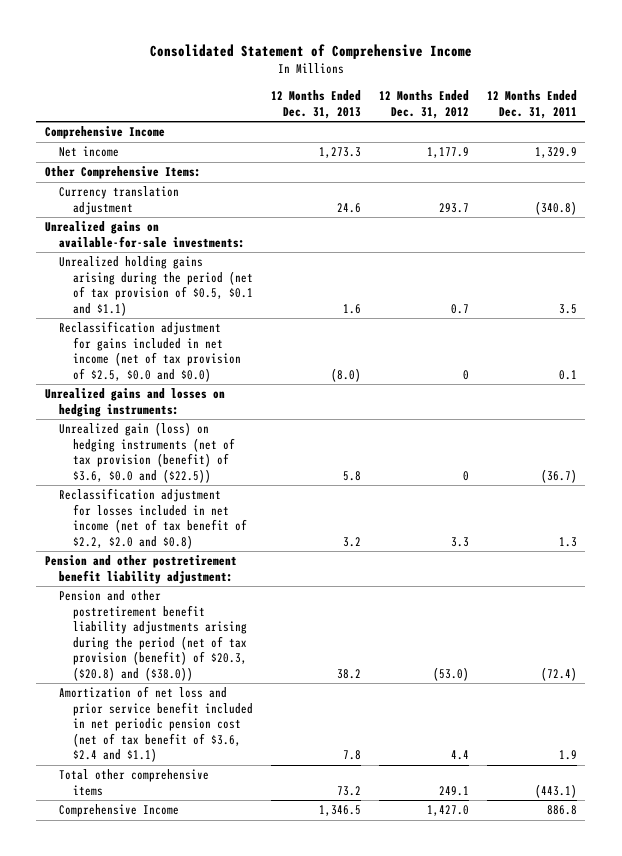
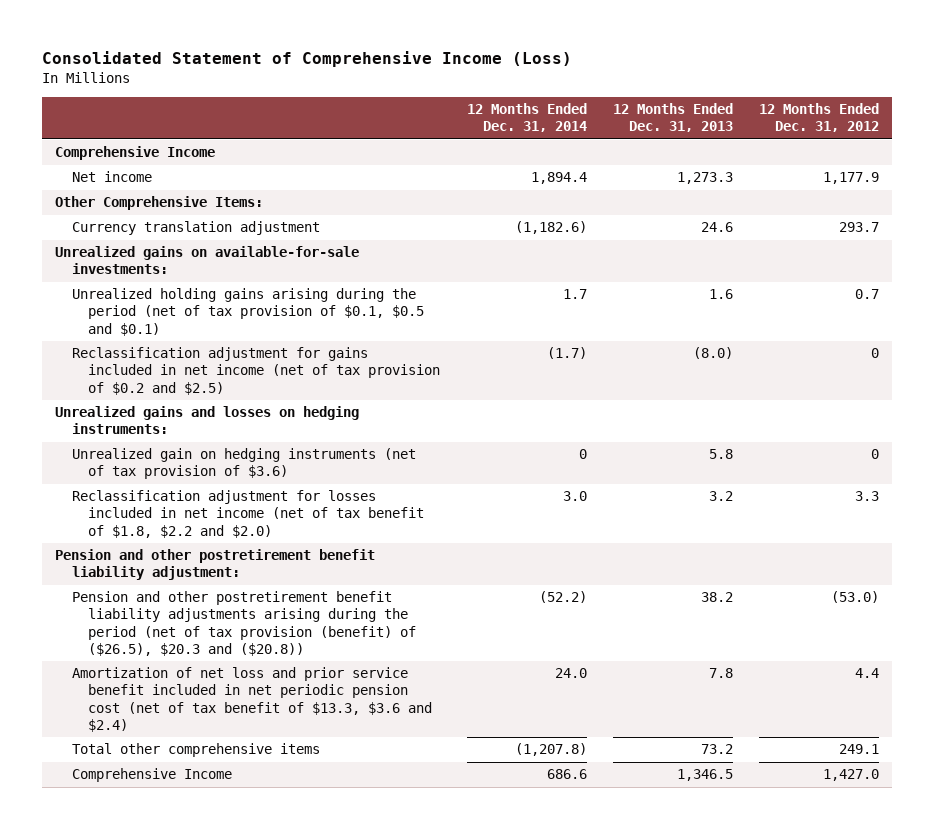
- Consolidated Statement of Comprehensive Income
+ Consolidated Statement of Comprehensive Income (Loss)
- | 12 Months Ended Dec. 31, 2013 | 12 Months Ended Dec. 31, 2012 | 12 Months Ended Dec. 31, 2011
+ | 12 Months Ended Dec. 31, 2014 | 12 Months Ended Dec. 31, 2013 | 12 Months Ended Dec. 31, 2012
- Unrealized holding gains arising during the period (net of tax provision of $0.5, $0.1 and $1.1) | 1.6 | 0.7 | 3.5
- Reclassification adjustment for gains included in net income (net of tax provision of $2.5, $0.0 and $0.0) | (8.0) | 0 | 0.1
+ Unrealized holding gains arising during the period (net of tax provision of $0.1, $0.5 and $0.1) | 1.7 | 1.6 | 0.7
+ Reclassification adjustment for gains included in net income (net of tax provision of $0.2 and $2.5) | (1.7) | (8.0) | 0
- Unrealized gain (loss) on hedging instruments (net of tax provision (benefit) of $3.6, $0.0 and ($22.5)) | 5.8 | 0 | (36.7)
- Reclassification adjustment for losses included in net income (net of tax benefit of $2.2, $2.0 and $0.8) | 3.2 | 3.3 | 1.3
+ Unrealized gain on hedging instruments (net of tax provision of $3.6) | 0 | 5.8 | 0
+ Reclassification adjustment for losses included in net income (net of tax benefit of $1.8, $2.2 and $2.0) | 3.0 | 3.2 | 3.3
- Pension and other postretirement benefit liability adjustments arising during the period (net of tax provision (benefit) of $20.3, ($20.8) and ($38.0)) | 38.2 | (53.0) | (72.4)
- Amortization of net loss and prior service benefit included in net periodic pension cost (net of tax benefit of $3.6, $2.4 and $1.1) | 7.8 | 4.4 | 1.9
+ Pension and other postretirement benefit liability adjustments arising during the period (net of tax provision (benefit) of ($26.5), $20.3 and ($20.8)) | (52.2) | 38.2 | (53.0)
+ Amortization of net loss and prior service benefit included in net periodic pension cost (net of tax benefit of $13.3, $3.6 and $2.4) | 24.0 | 7.8 | 4.4

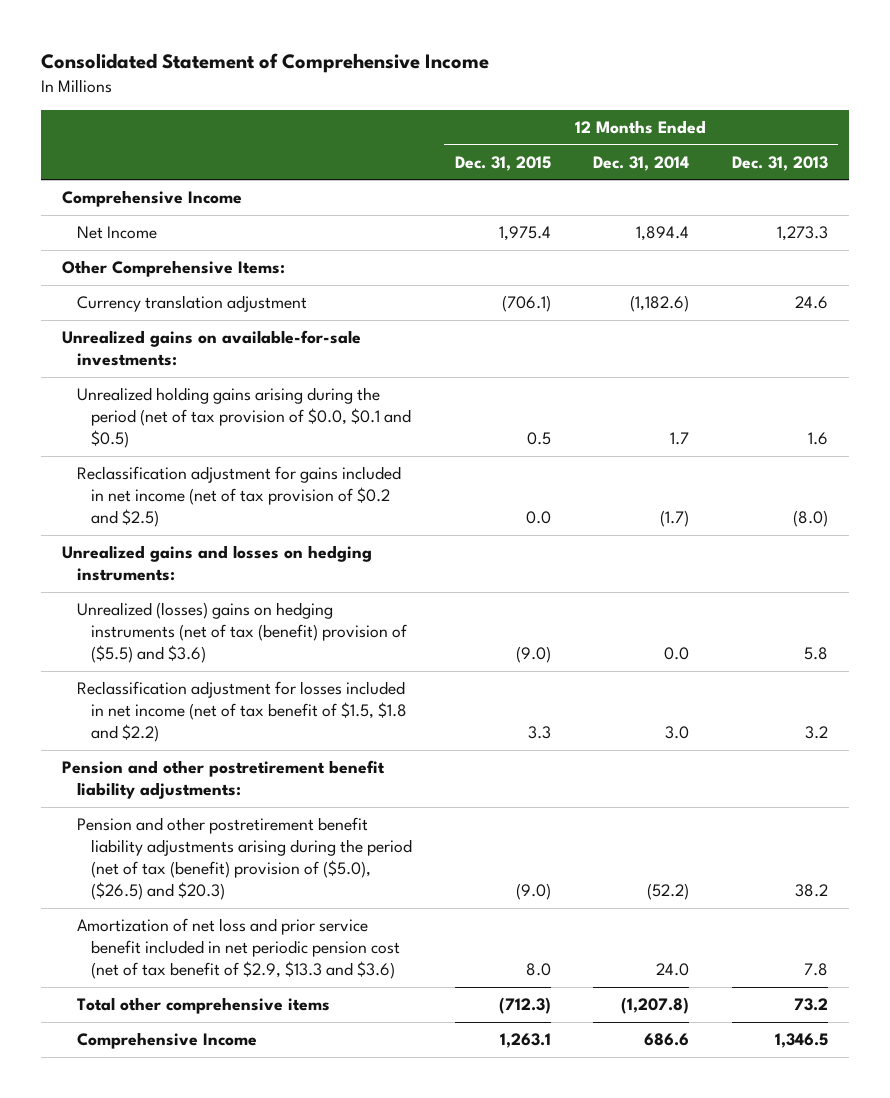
- Consolidated Statement of Comprehensive Income (Loss)
+ Consolidated Statement of Comprehensive Income
- | 12 Months Ended Dec. 31, 2014 | 12 Months Ended Dec. 31, 2013 | 12 Months Ended Dec. 31, 2012
+ | 12 Months Ended Dec. 31, 2015 | 12 Months Ended Dec. 31, 2014 | 12 Months Ended Dec. 31, 2013
- Net income | 1,894.4 | 1,273.3 | 1,177.9
+ Net Income | 1,975.4 | 1,894.4 | 1,273.3
- Unrealized holding gains arising during the period (net of tax provision of $0.1, $0.5 and $0.1) | 1.7 | 1.6 | 0.7
+ Unrealized holding gains arising during the period (net of tax provision of $0.0, $0.1 and $0.5) | 0.5 | 1.7 | 1.6
- Unrealized gain on hedging instruments (net of tax provision of $3.6) | 0 | 5.8 | 0
- Reclassification adjustment for losses included in net income (net of tax benefit of $1.8, $2.2 and $2.0) | 3.0 | 3.2 | 3.3
- Pension and other postretirement benefit liability adjustment:
- Pension and other postretirement benefit liability adjustments arising during the period (net of tax provision (benefit) of ($26.5), $20.3 and ($20.8)) | (52.2) | 38.2 | (53.0)
- Amortization of net loss and prior service benefit included in net periodic pension cost (net of tax benefit of $13.3, $3.6 and $2.4) | 24.0 | 7.8 | 4.4
+ Unrealized (losses) gains on hedging instruments (net of tax (benefit) provision of ($5.5) and $3.6) | (9.0) | 0.0 | 5.8
+ Reclassification adjustment for losses included in net income (net of tax benefit of $1.5, $1.8 and $2.2) | 3.3 | 3.0 | 3.2
+ Pension and other postretirement benefit liability adjustments:
+ Pension and other postretirement benefit liability adjustments arising during the period (net of tax (benefit) provision of ($5.0), ($26.5) and $20.3) | (9.0) | (52.2) | 38.2
+ Amortization of net loss and prior service benefit included in net periodic pension cost (net of tax benefit of $2.9, $13.3 and $3.6) | 8.0 | 24.0 | 7.8

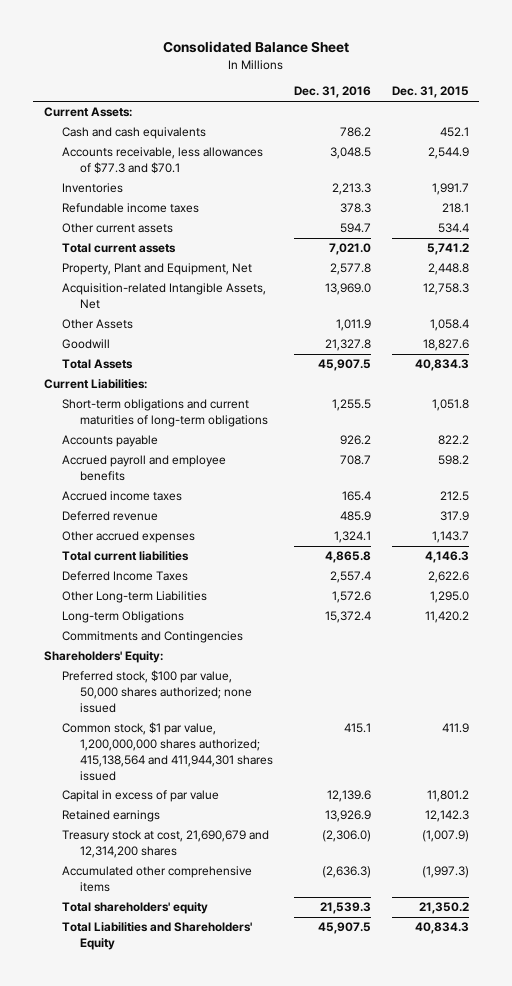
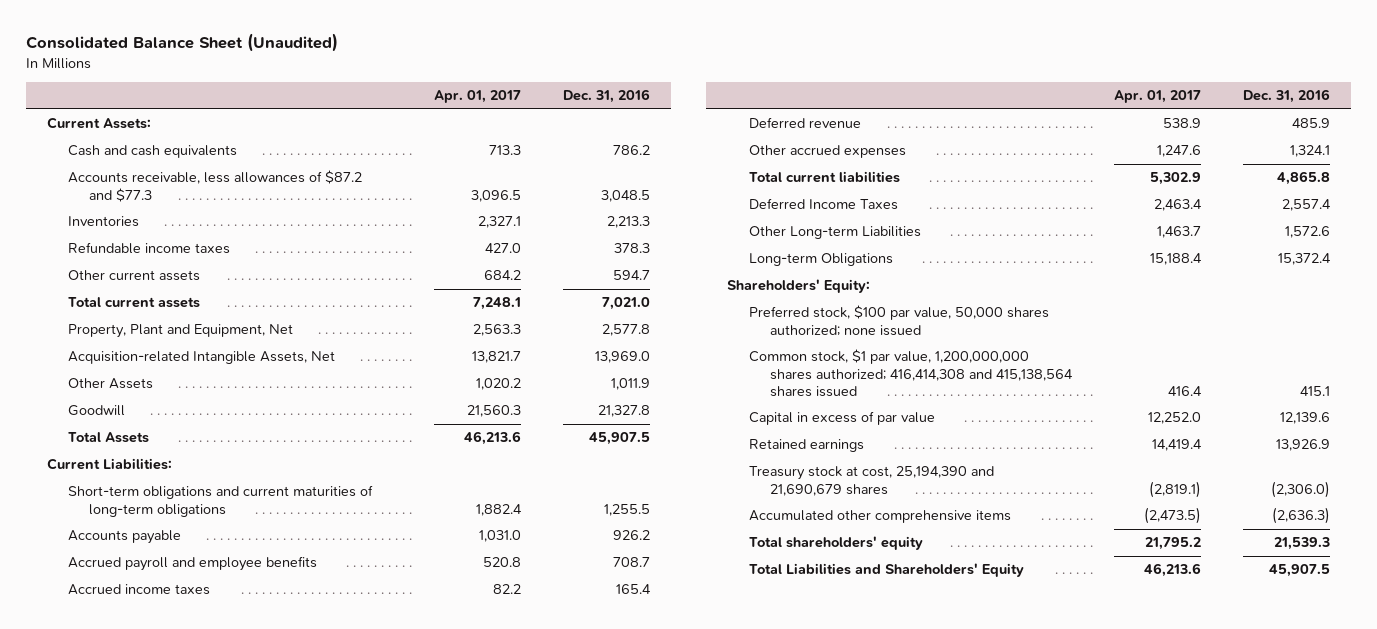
- Consolidated Balance Sheet
+ Consolidated Balance Sheet (Unaudited)
- | Dec. 31, 2016 | Dec. 31, 2015
+ | Apr. 01, 2017 | Dec. 31, 2016
- Accounts receivable, less allowances of $77.3 and $70.1 | 3,048.5 | 2,544.9
+ Accounts receivable, less allowances of $87.2 and $77.3 | 3,096.5 | 3,048.5
- Commitments and Contingencies
- Common stock, $1 par value, 1,200,000,000 shares authorized; 415,138,564 and 411,944,301 shares issued | 415.1 | 411.9
+ Common stock, $1 par value, 1,200,000,000 shares authorized; 416,414,308 and 415,138,564 shares issued | 416.4 | 415.1
- Treasury stock at cost, 21,690,679 and 12,314,200 shares | (2,306.0) | (1,007.9)
+ Treasury stock at cost, 25,194,390 and 21,690,679 shares | (2,819.1) | (2,306.0)

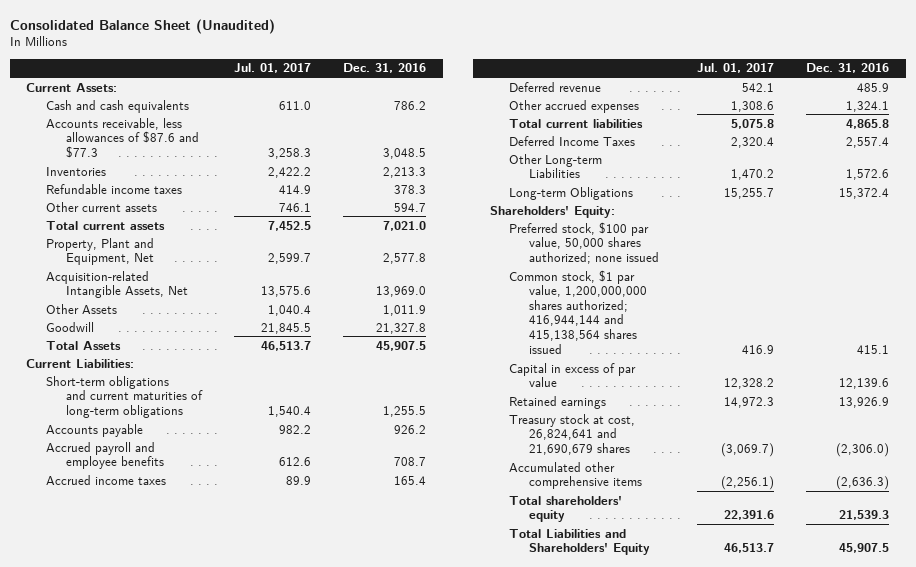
- | Apr. 01, 2017 | Dec. 31, 2016
+ | Jul. 01, 2017 | Dec. 31, 2016
- Accounts receivable, less allowances of $87.2 and $77.3 | 3,096.5 | 3,048.5
+ Accounts receivable, less allowances of $87.6 and $77.3 | 3,258.3 | 3,048.5
- Common stock, $1 par value, 1,200,000,000 shares authorized; 416,414,308 and 415,138,564 shares issued | 416.4 | 415.1
+ Common stock, $1 par value, 1,200,000,000 shares authorized; 416,944,144 and 415,138,564 shares issued | 416.9 | 415.1
- Treasury stock at cost, 25,194,390 and 21,690,679 shares | (2,819.1) | (2,306.0)
+ Treasury stock at cost, 26,824,641 and 21,690,679 shares | (3,069.7) | (2,306.0)

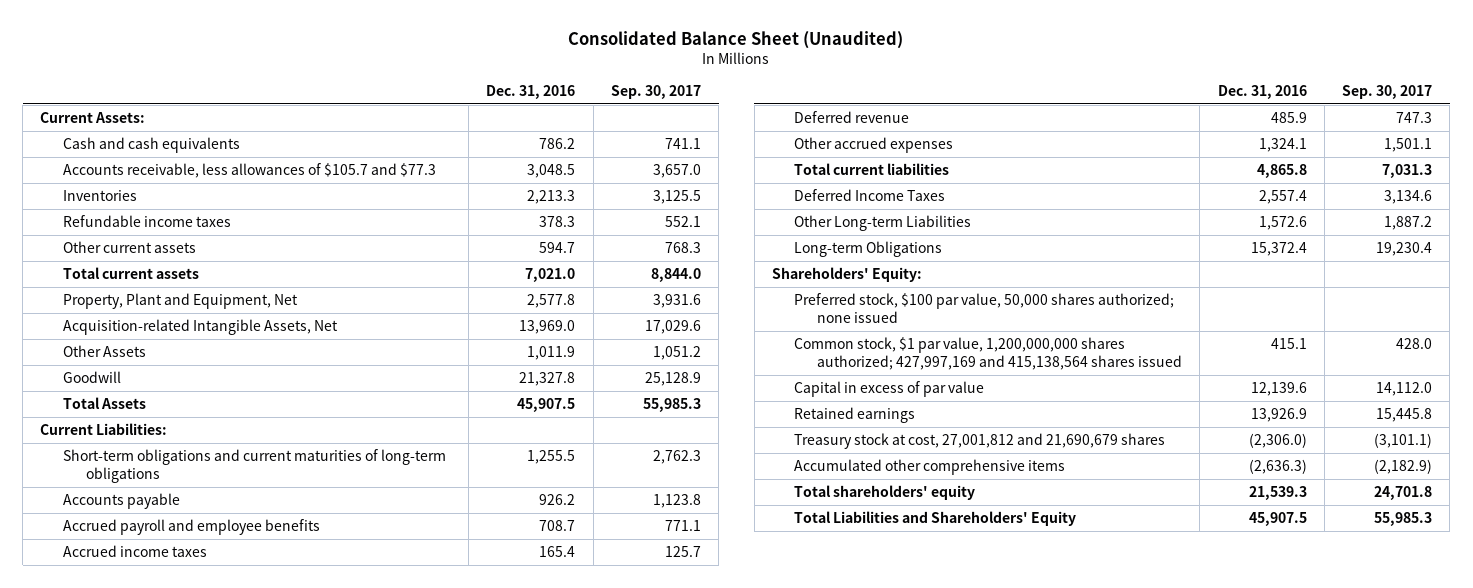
- | Jul. 01, 2017 | Dec. 31, 2016
+ | Dec. 31, 2016 | Sep. 30, 2017
- Accounts receivable, less allowances of $87.6 and $77.3 | 3,258.3 | 3,048.5
+ Accounts receivable, less allowances of $105.7 and $77.3 | 3,048.5 | 3,657.0
- Common stock, $1 par value, 1,200,000,000 shares authorized; 416,944,144 and 415,138,564 shares issued | 416.9 | 415.1
+ Common stock, $1 par value, 1,200,000,000 shares authorized; 427,997,169 and 415,138,564 shares issued | 415.1 | 428.0
- Treasury stock at cost, 26,824,641 and 21,690,679 shares | (3,069.7) | (2,306.0)
+ Treasury stock at cost, 27,001,812 and 21,690,679 shares | (2,306.0) | (3,101.1)

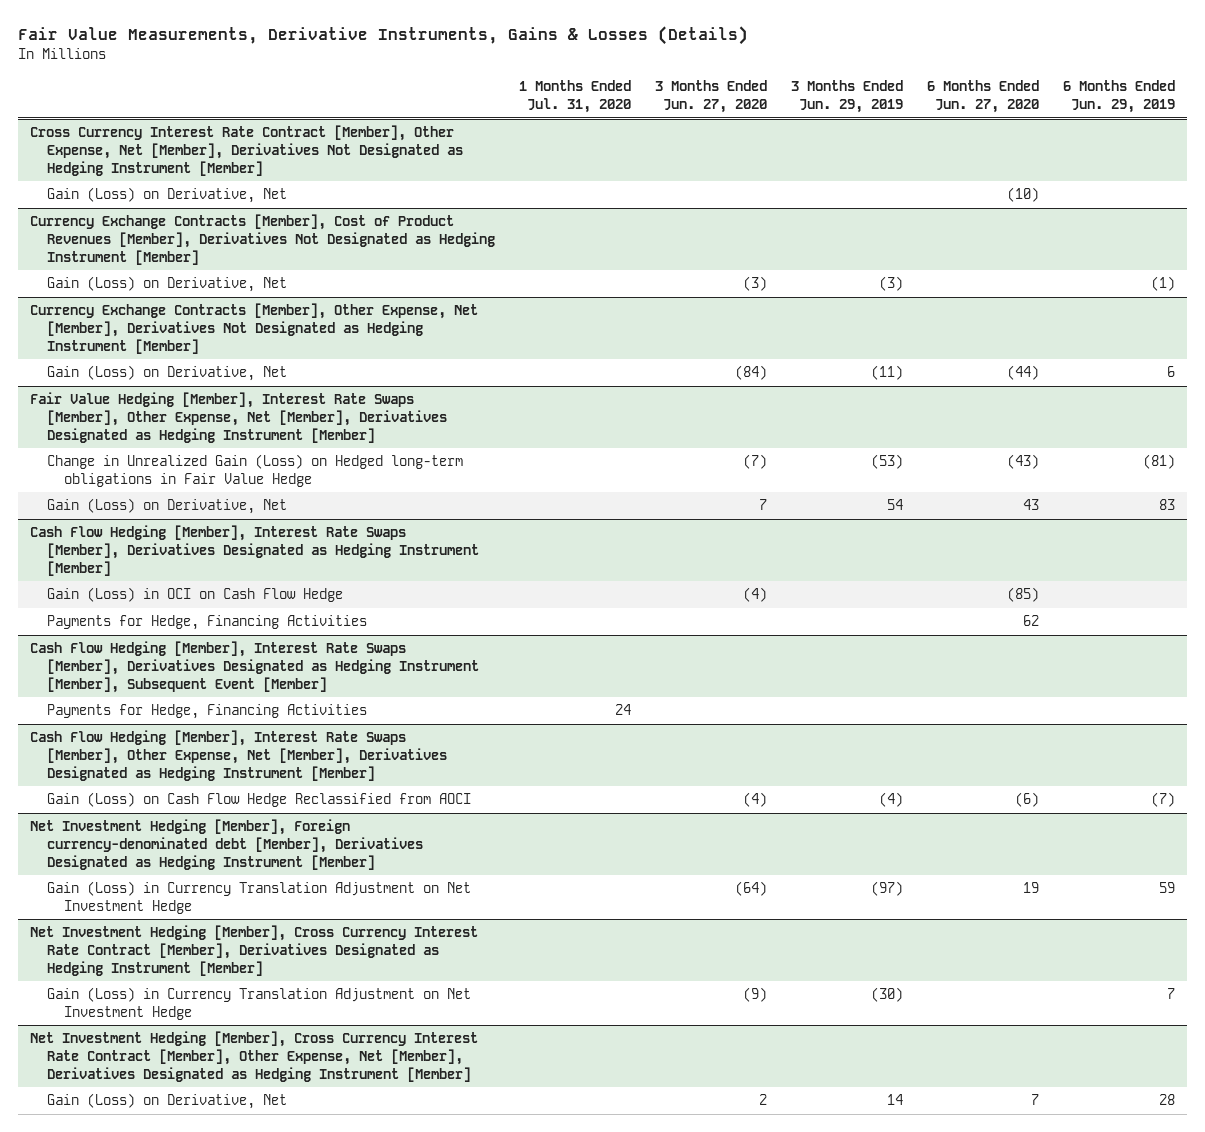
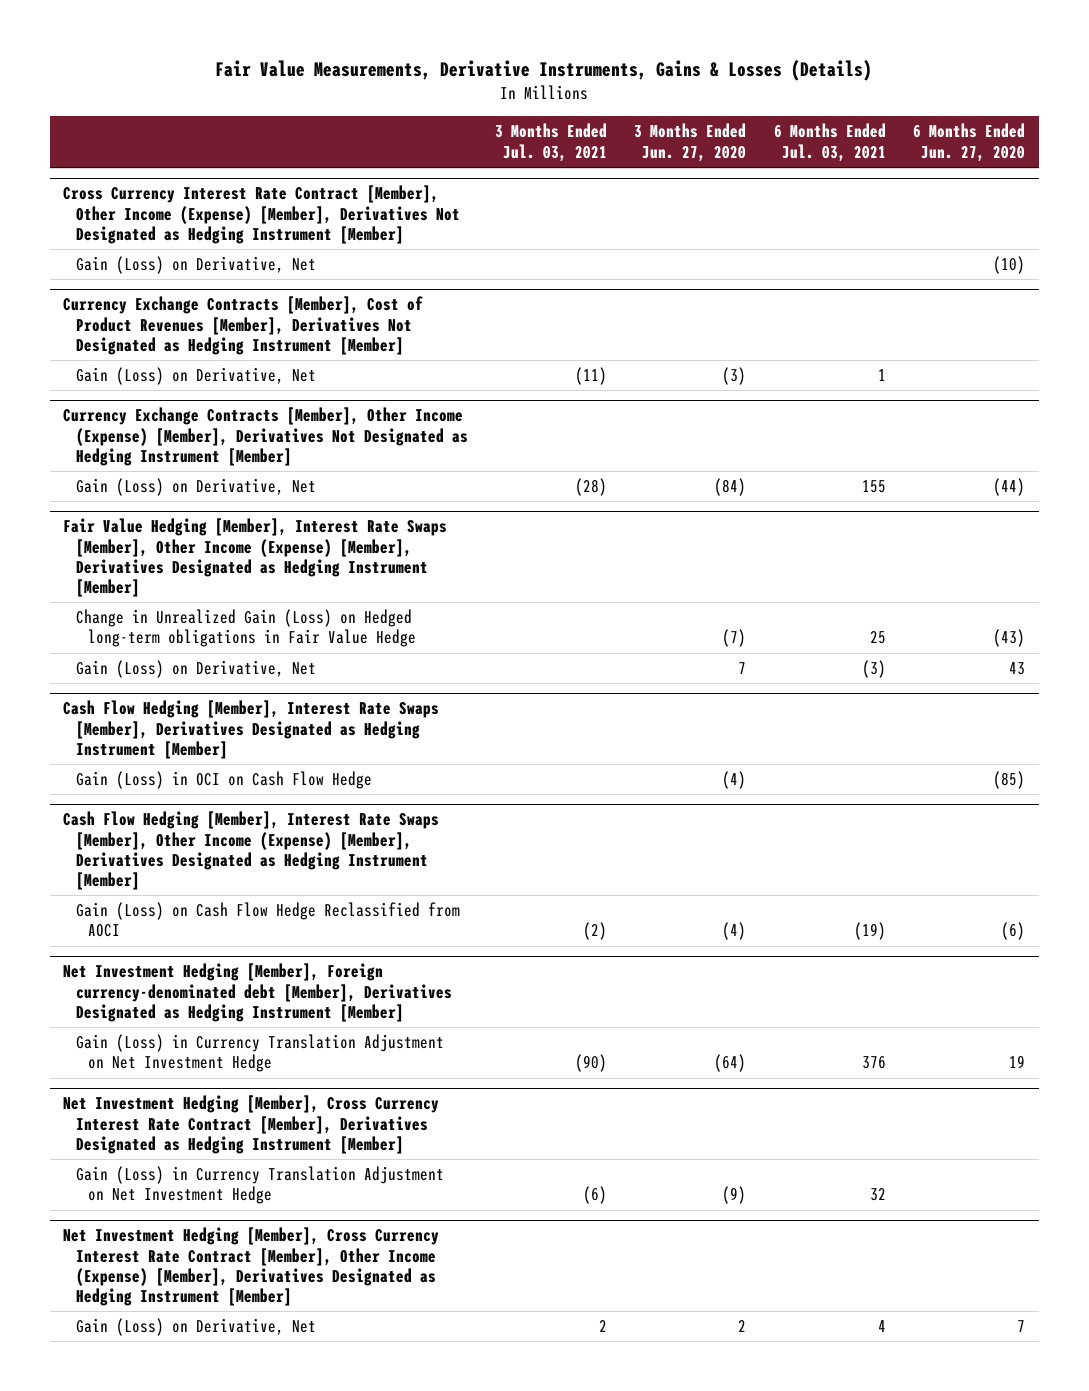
- | 1 Months Ended Jul. 31, 2020 | 3 Months Ended Jun. 27, 2020 | 3 Months Ended Jun. 29, 2019 | 6 Months Ended Jun. 27, 2020 | 6 Months Ended Jun. 29, 2019
+ | 3 Months Ended Jul. 03, 2021 | 3 Months Ended Jun. 27, 2020 | 6 Months Ended Jul. 03, 2021 | 6 Months Ended Jun. 27, 2020
- Cross Currency Interest Rate Contract [Member], Other Expense, Net [Member], Derivatives Not Designated as Hedging Instrument [Member]
+ Cross Currency Interest Rate Contract [Member], Other Income (Expense) [Member], Derivatives Not Designated as Hedging Instrument [Member]
- Currency Exchange Contracts [Member], Other Expense, Net [Member], Derivatives Not Designated as Hedging Instrument [Member]
+ Currency Exchange Contracts [Member], Other Income (Expense) [Member], Derivatives Not Designated as Hedging Instrument [Member]
- Fair Value Hedging [Member], Interest Rate Swaps [Member], Other Expense, Net [Member], Derivatives Designated as Hedging Instrument [Member]
+ Fair Value Hedging [Member], Interest Rate Swaps [Member], Other Income (Expense) [Member], Derivatives Designated as Hedging Instrument [Member]
@ Cash Flow Hedging [Member], Interest Rate Swaps [Member], Derivatives Designated as Hedging Instrument [Member]
- Payments for Hedge, Financing Activities | | | | 62 |
- Cash Flow Hedging [Member], Interest Rate Swaps [Member], Derivatives Designated as Hedging Instrument [Member], Subsequent Event [Member]
- Payments for Hedge, Financing Activities | 24 | | | |
- Cash Flow Hedging [Member], Interest Rate Swaps [Member], Other Expense, Net [Member], Derivatives Designated as Hedging Instrument [Member]
+ Cash Flow Hedging [Member], Interest Rate Swaps [Member], Other Income (Expense) [Member], Derivatives Designated as Hedging Instrument [Member]
- Net Investment Hedging [Member], Cross Currency Interest Rate Contract [Member], Other Expense, Net [Member], Derivatives Designated as Hedging Instrument [Member]
+ Net Investment Hedging [Member], Cross Currency Interest Rate Contract [Member], Other Income (Expense) [Member], Derivatives Designated as Hedging Instrument [Member]

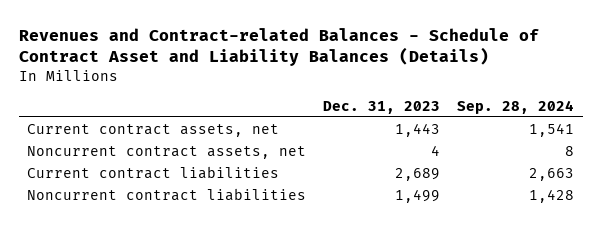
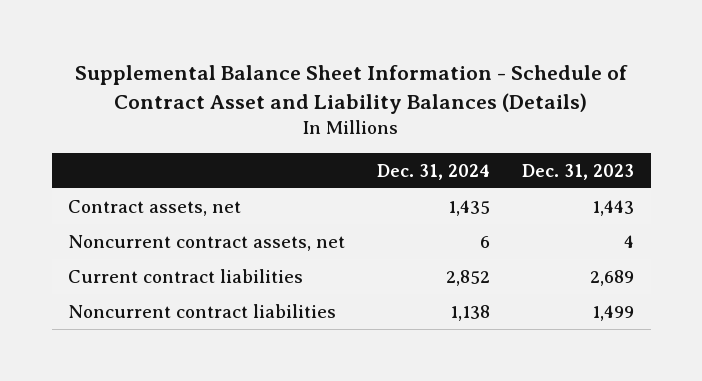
- Revenues and Contract-related Balances - Schedule of Contract Asset and Liability Balances (Details)
+ Supplemental Balance Sheet Information - Schedule of Contract Asset and Liability Balances (Details)
- | Dec. 31, 2023 | Sep. 28, 2024
+ | Dec. 31, 2024 | Dec. 31, 2023
- Current contract assets, net | 1,443 | 1,541
+ Contract assets, net | 1,435 | 1,443

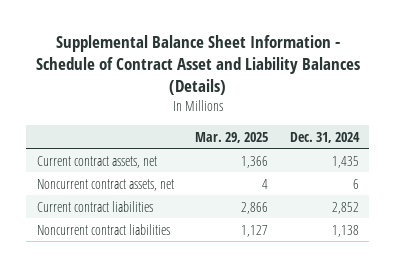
- | Dec. 31, 2024 | Dec. 31, 2023
+ | Mar. 29, 2025 | Dec. 31, 2024
- Contract assets, net | 1,435 | 1,443
+ Current contract assets, net | 1,366 | 1,435

